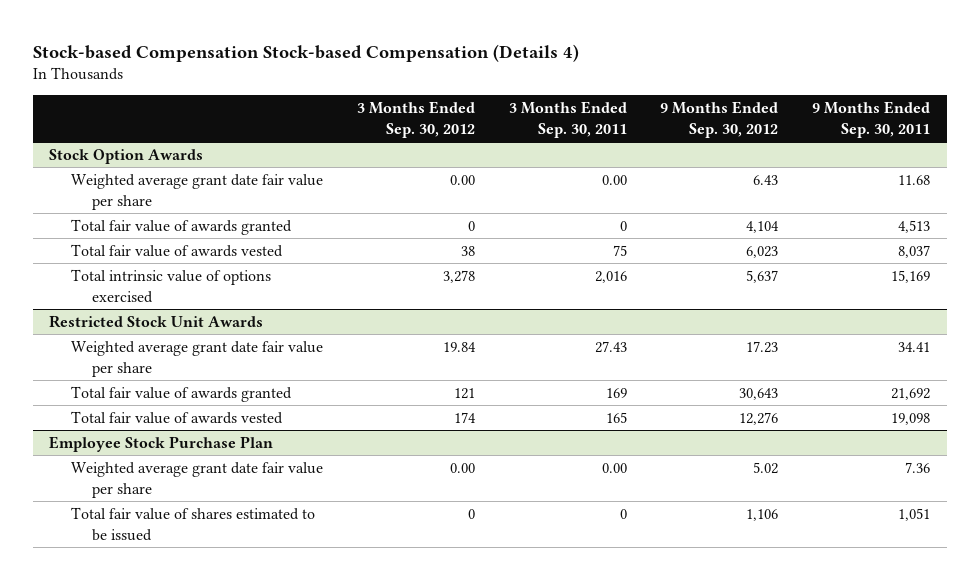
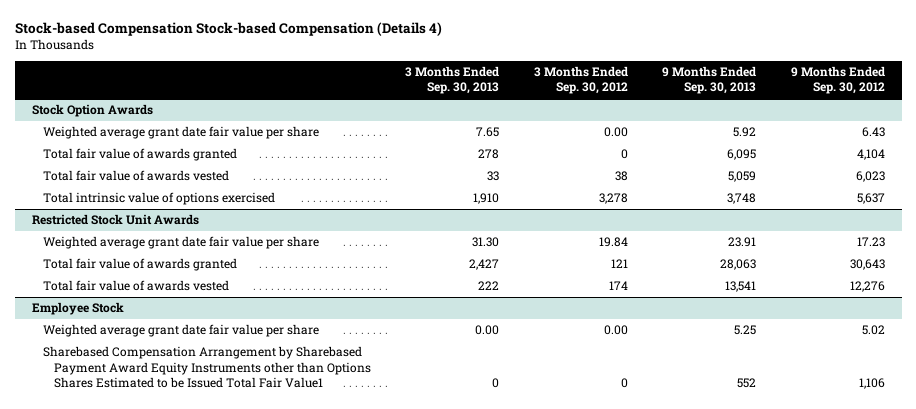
- | 3 Months Ended Sep. 30, 2012 | 3 Months Ended Sep. 30, 2011 | 9 Months Ended Sep. 30, 2012 | 9 Months Ended Sep. 30, 2011
+ | 3 Months Ended Sep. 30, 2013 | 3 Months Ended Sep. 30, 2012 | 9 Months Ended Sep. 30, 2013 | 9 Months Ended Sep. 30, 2012
- Employee Stock Purchase Plan
+ Employee Stock
- Total fair value of shares estimated to be issued | 0 | 0 | 1,106 | 1,051
+ Sharebased Compensation Arrangement by Sharebased Payment Award Equity Instruments other than Options Shares Estimated to be Issued Total Fair Value1 | 0 | 0 | 552 | 1,106

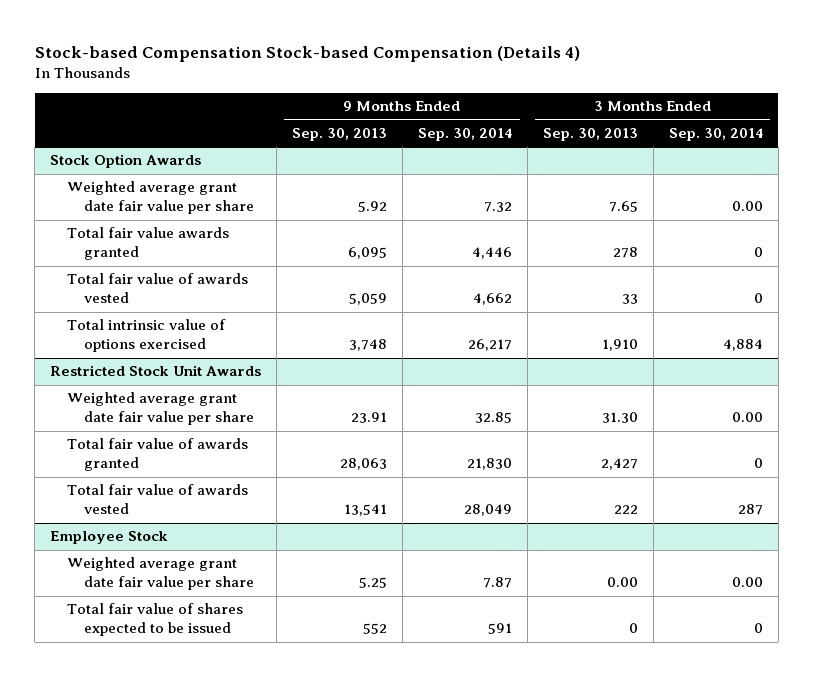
- | 3 Months Ended Sep. 30, 2013 | 3 Months Ended Sep. 30, 2012 | 9 Months Ended Sep. 30, 2013 | 9 Months Ended Sep. 30, 2012
+ | 9 Months Ended Sep. 30, 2013 | 9 Months Ended Sep. 30, 2014 | 3 Months Ended Sep. 30, 2013 | 3 Months Ended Sep. 30, 2014
@ Stock Option Awards
- Total fair value of awards granted | 278 | 0 | 6,095 | 4,104
+ Total fair value awards granted | 6,095 | 4,446 | 278 | 0
@ Employee Stock
- Sharebased Compensation Arrangement by Sharebased Payment Award Equity Instruments other than Options Shares Estimated to be Issued Total Fair Value1 | 0 | 0 | 552 | 1,106
+ Total fair value of shares expected to be issued | 552 | 591 | 0 | 0

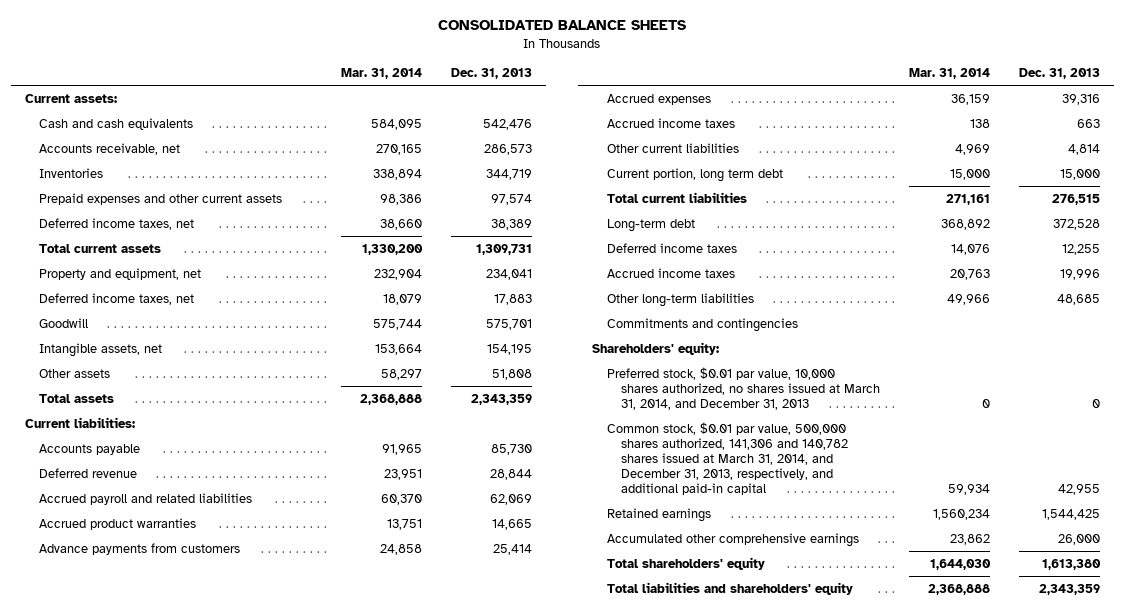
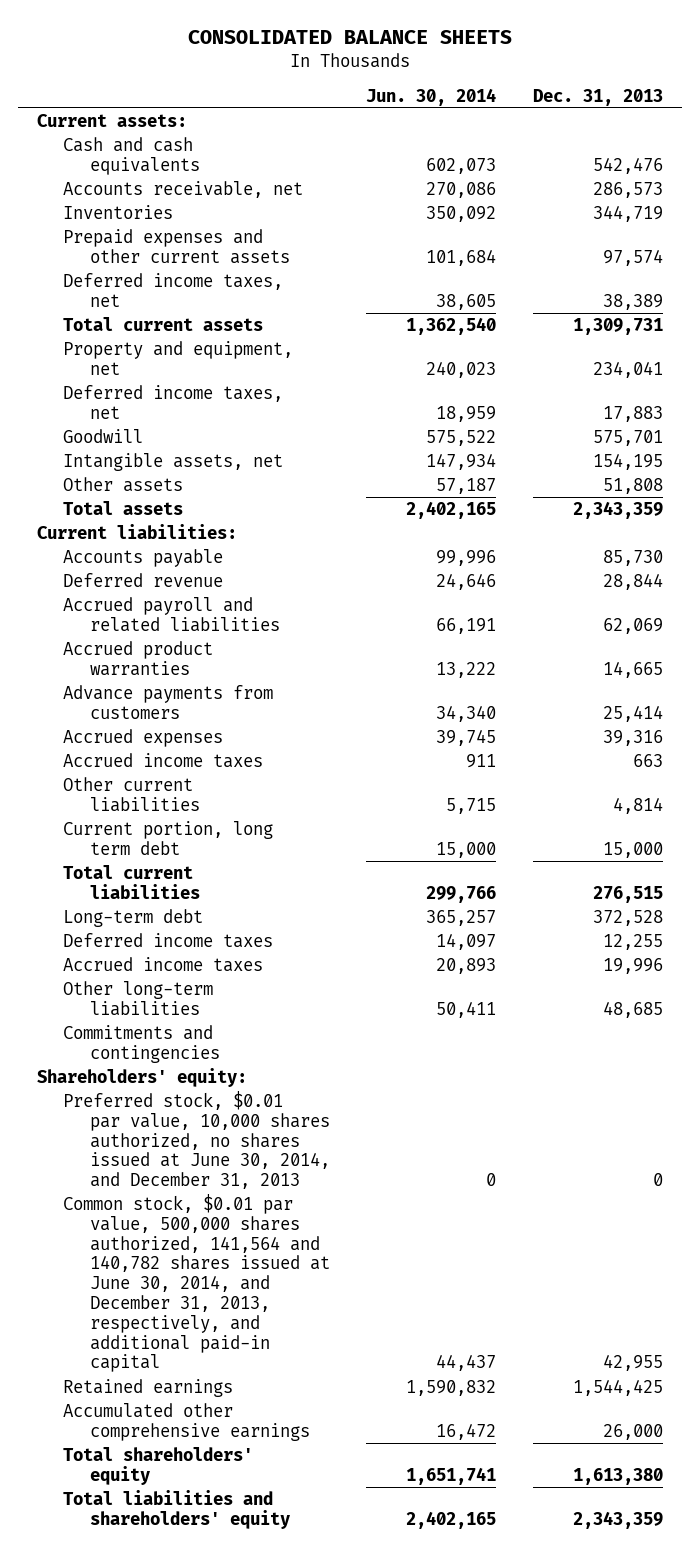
- | Mar. 31, 2014 | Dec. 31, 2013
+ | Jun. 30, 2014 | Dec. 31, 2013
- Preferred stock, $0.01 par value, 10,000 shares authorized, no shares issued at March 31, 2014, and December 31, 2013 | 0 | 0
- Common stock, $0.01 par value, 500,000 shares authorized, 141,306 and 140,782 shares issued at March 31, 2014, and December 31, 2013, respectively, and additional paid-in capital | 59,934 | 42,955
+ Preferred stock, $0.01 par value, 10,000 shares authorized, no shares issued at June 30, 2014, and December 31, 2013 | 0 | 0
+ Common stock, $0.01 par value, 500,000 shares authorized, 141,564 and 140,782 shares issued at June 30, 2014, and December 31, 2013, respectively, and additional paid-in capital | 44,437 | 42,955

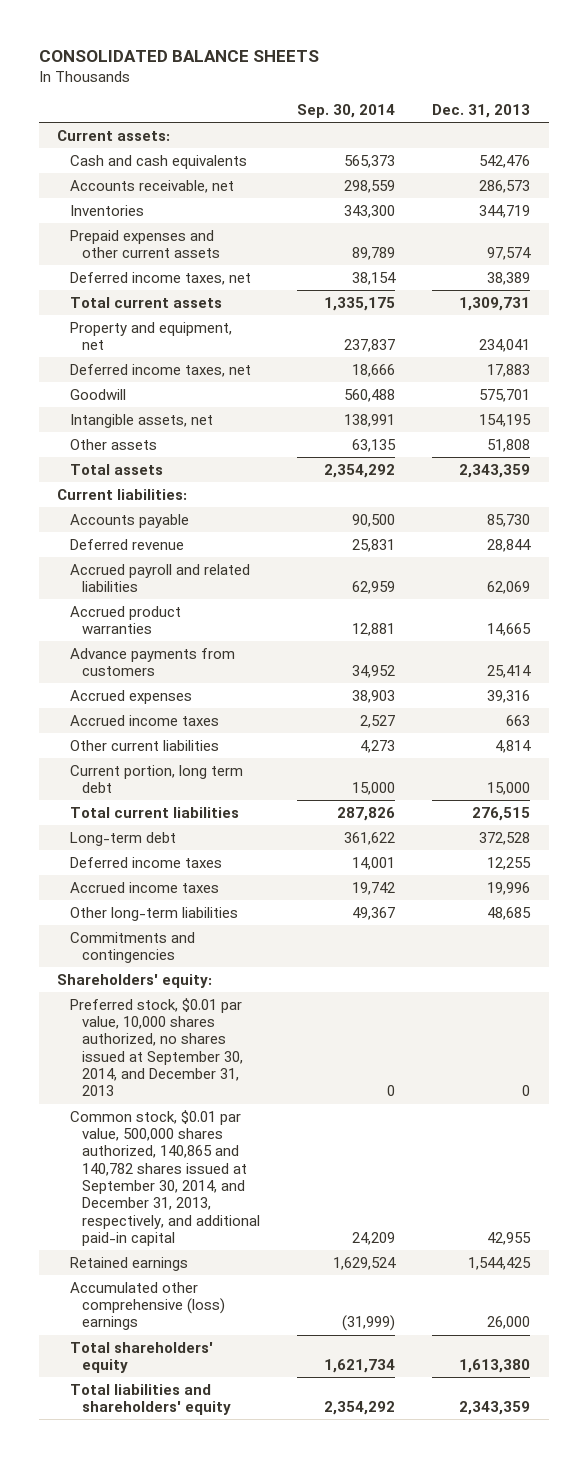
- | Jun. 30, 2014 | Dec. 31, 2013
+ | Sep. 30, 2014 | Dec. 31, 2013
- Preferred stock, $0.01 par value, 10,000 shares authorized, no shares issued at June 30, 2014, and December 31, 2013 | 0 | 0
- Common stock, $0.01 par value, 500,000 shares authorized, 141,564 and 140,782 shares issued at June 30, 2014, and December 31, 2013, respectively, and additional paid-in capital | 44,437 | 42,955
+ Preferred stock, $0.01 par value, 10,000 shares authorized, no shares issued at September 30, 2014, and December 31, 2013 | 0 | 0
+ Common stock, $0.01 par value, 500,000 shares authorized, 140,865 and 140,782 shares issued at September 30, 2014, and December 31, 2013, respectively, and additional paid-in capital | 24,209 | 42,955
- Accumulated other comprehensive earnings | 16,472 | 26,000
+ Accumulated other comprehensive (loss) earnings | (31,999) | 26,000

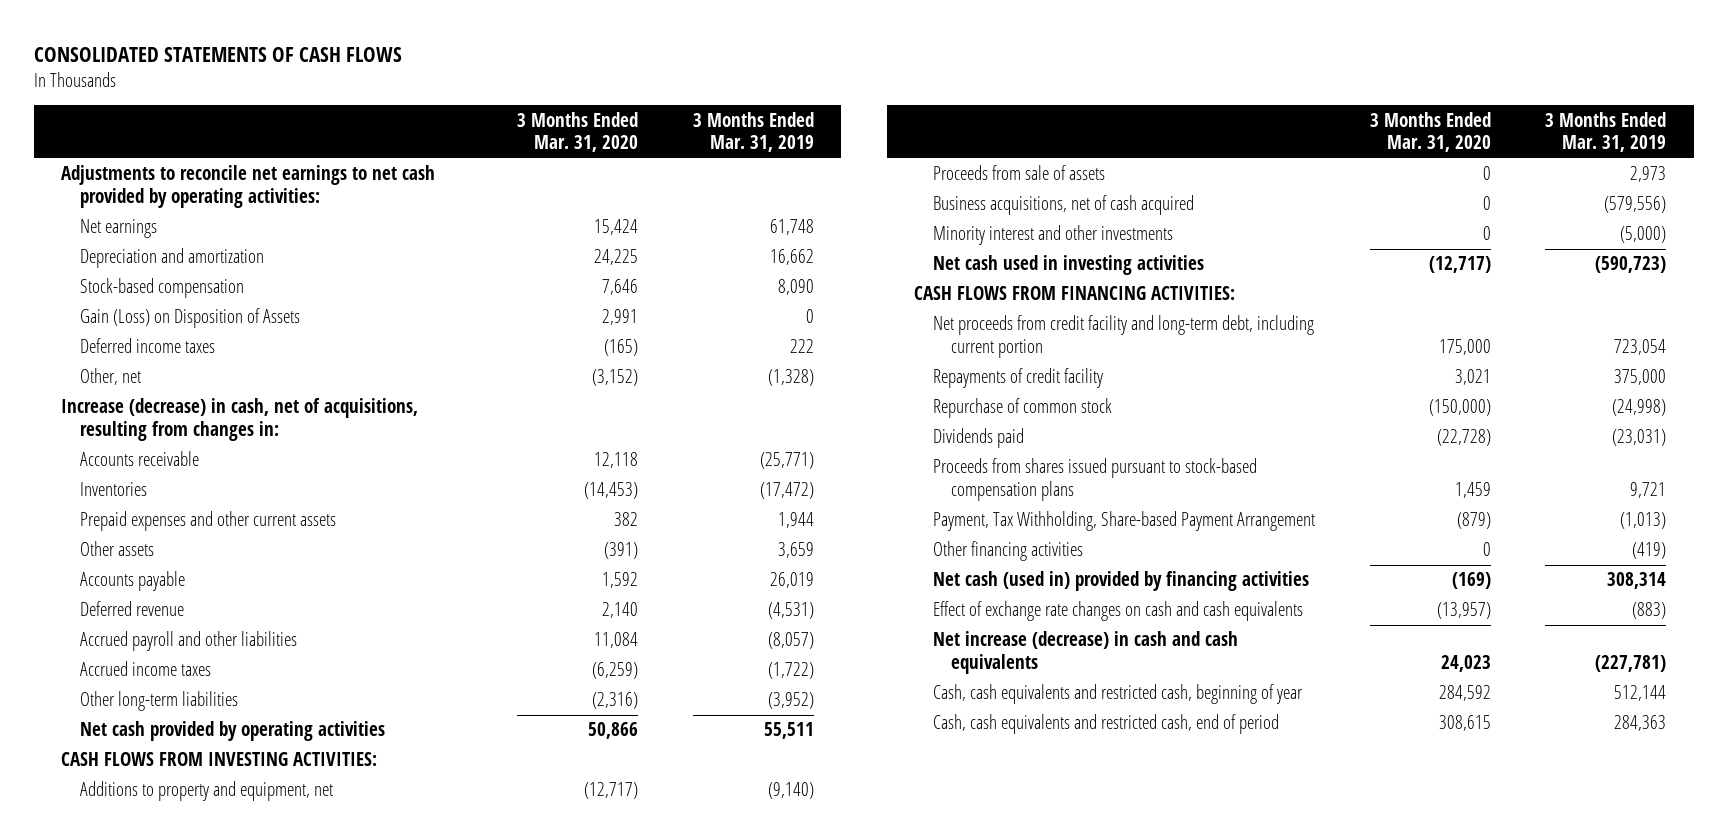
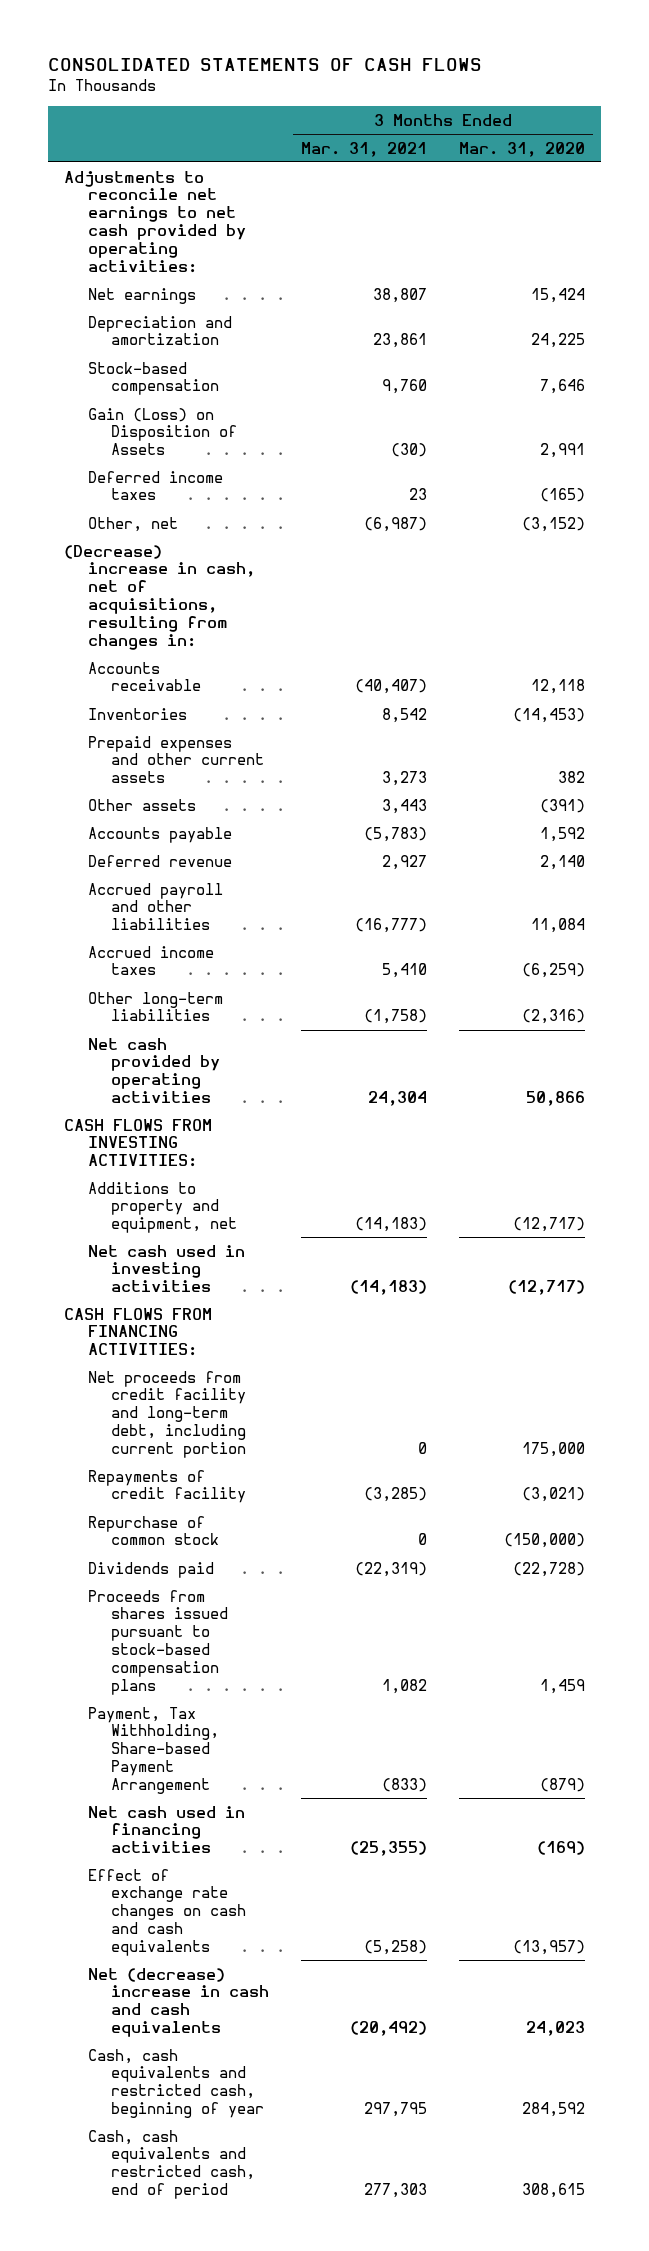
- | 3 Months Ended Mar. 31, 2020 | 3 Months Ended Mar. 31, 2019
+ | 3 Months Ended Mar. 31, 2021 | 3 Months Ended Mar. 31, 2020
- Increase (decrease) in cash, net of acquisitions, resulting from changes in:
+ (Decrease) increase in cash, net of acquisitions, resulting from changes in:
- Proceeds from sale of assets | 0 | 2,973
- Business acquisitions, net of cash acquired | 0 | (579,556)
- Minority interest and other investments | 0 | (5,000)
- Repayments of credit facility | 3,021 | 375,000
+ Repayments of credit facility | (3,285) | (3,021)
- Other financing activities | 0 | (419)
- Net cash (used in) provided by financing activities | (169) | 308,314
+ Net cash used in financing activities | (25,355) | (169)
- Net increase (decrease) in cash and cash equivalents | 24,023 | (227,781)
+ Net (decrease) increase in cash and cash equivalents | (20,492) | 24,023

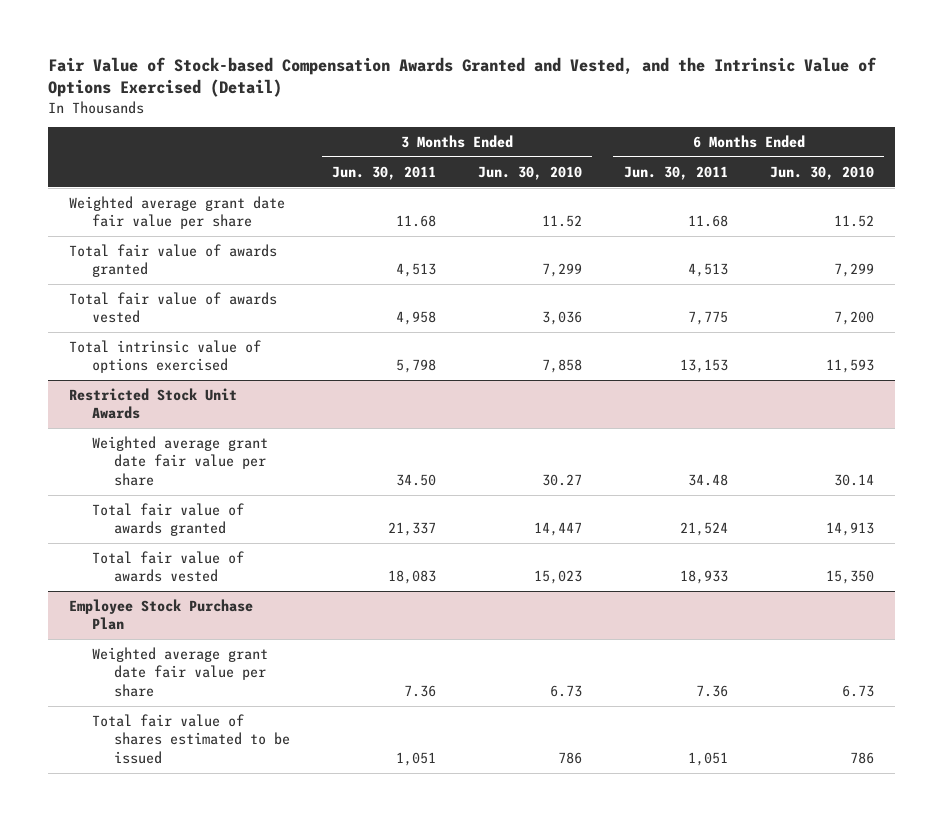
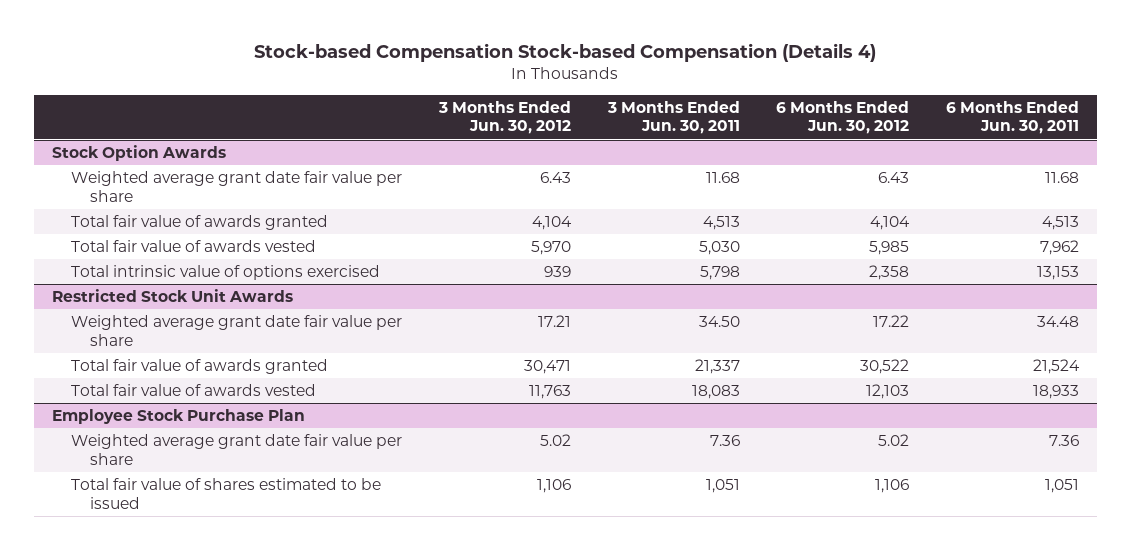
- Fair Value of Stock-based Compensation Awards Granted and Vested, and the Intrinsic Value of Options Exercised (Detail)
+ Stock-based Compensation Stock-based Compensation (Details 4)
- | 3 Months Ended Jun. 30, 2011 | 3 Months Ended Jun. 30, 2010 | 6 Months Ended Jun. 30, 2011 | 6 Months Ended Jun. 30, 2010
+ | 3 Months Ended Jun. 30, 2012 | 3 Months Ended Jun. 30, 2011 | 6 Months Ended Jun. 30, 2012 | 6 Months Ended Jun. 30, 2011
+ Stock Option Awards
- Total fair value of awards vested | 4,958 | 3,036 | 7,775 | 7,200
+ Total fair value of awards vested | 5,970 | 5,030 | 5,985 | 7,962

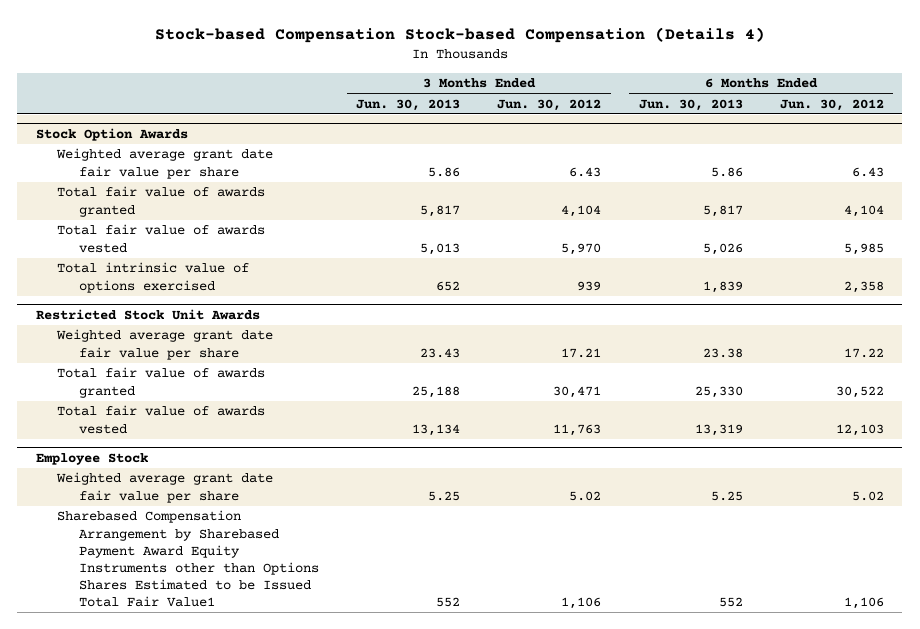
- | 3 Months Ended Jun. 30, 2012 | 3 Months Ended Jun. 30, 2011 | 6 Months Ended Jun. 30, 2012 | 6 Months Ended Jun. 30, 2011
+ | 3 Months Ended Jun. 30, 2013 | 3 Months Ended Jun. 30, 2012 | 6 Months Ended Jun. 30, 2013 | 6 Months Ended Jun. 30, 2012
- Employee Stock Purchase Plan
+ Employee Stock
- Total fair value of shares estimated to be issued | 1,106 | 1,051 | 1,106 | 1,051
+ Sharebased Compensation Arrangement by Sharebased Payment Award Equity Instruments other than Options Shares Estimated to be Issued Total Fair Value1 | 552 | 1,106 | 552 | 1,106

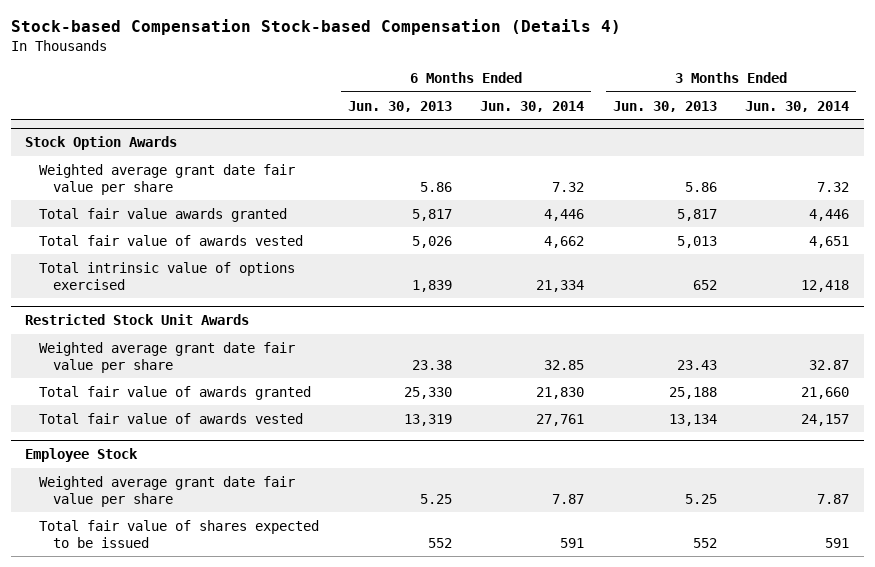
- | 3 Months Ended Jun. 30, 2013 | 3 Months Ended Jun. 30, 2012 | 6 Months Ended Jun. 30, 2013 | 6 Months Ended Jun. 30, 2012
+ | 6 Months Ended Jun. 30, 2013 | 6 Months Ended Jun. 30, 2014 | 3 Months Ended Jun. 30, 2013 | 3 Months Ended Jun. 30, 2014
@ Stock Option Awards
- Total fair value of awards granted | 5,817 | 4,104 | 5,817 | 4,104
+ Total fair value awards granted | 5,817 | 4,446 | 5,817 | 4,446
@ Employee Stock
- Sharebased Compensation Arrangement by Sharebased Payment Award Equity Instruments other than Options Shares Estimated to be Issued Total Fair Value1 | 552 | 1,106 | 552 | 1,106
+ Total fair value of shares expected to be issued | 552 | 591 | 552 | 591

